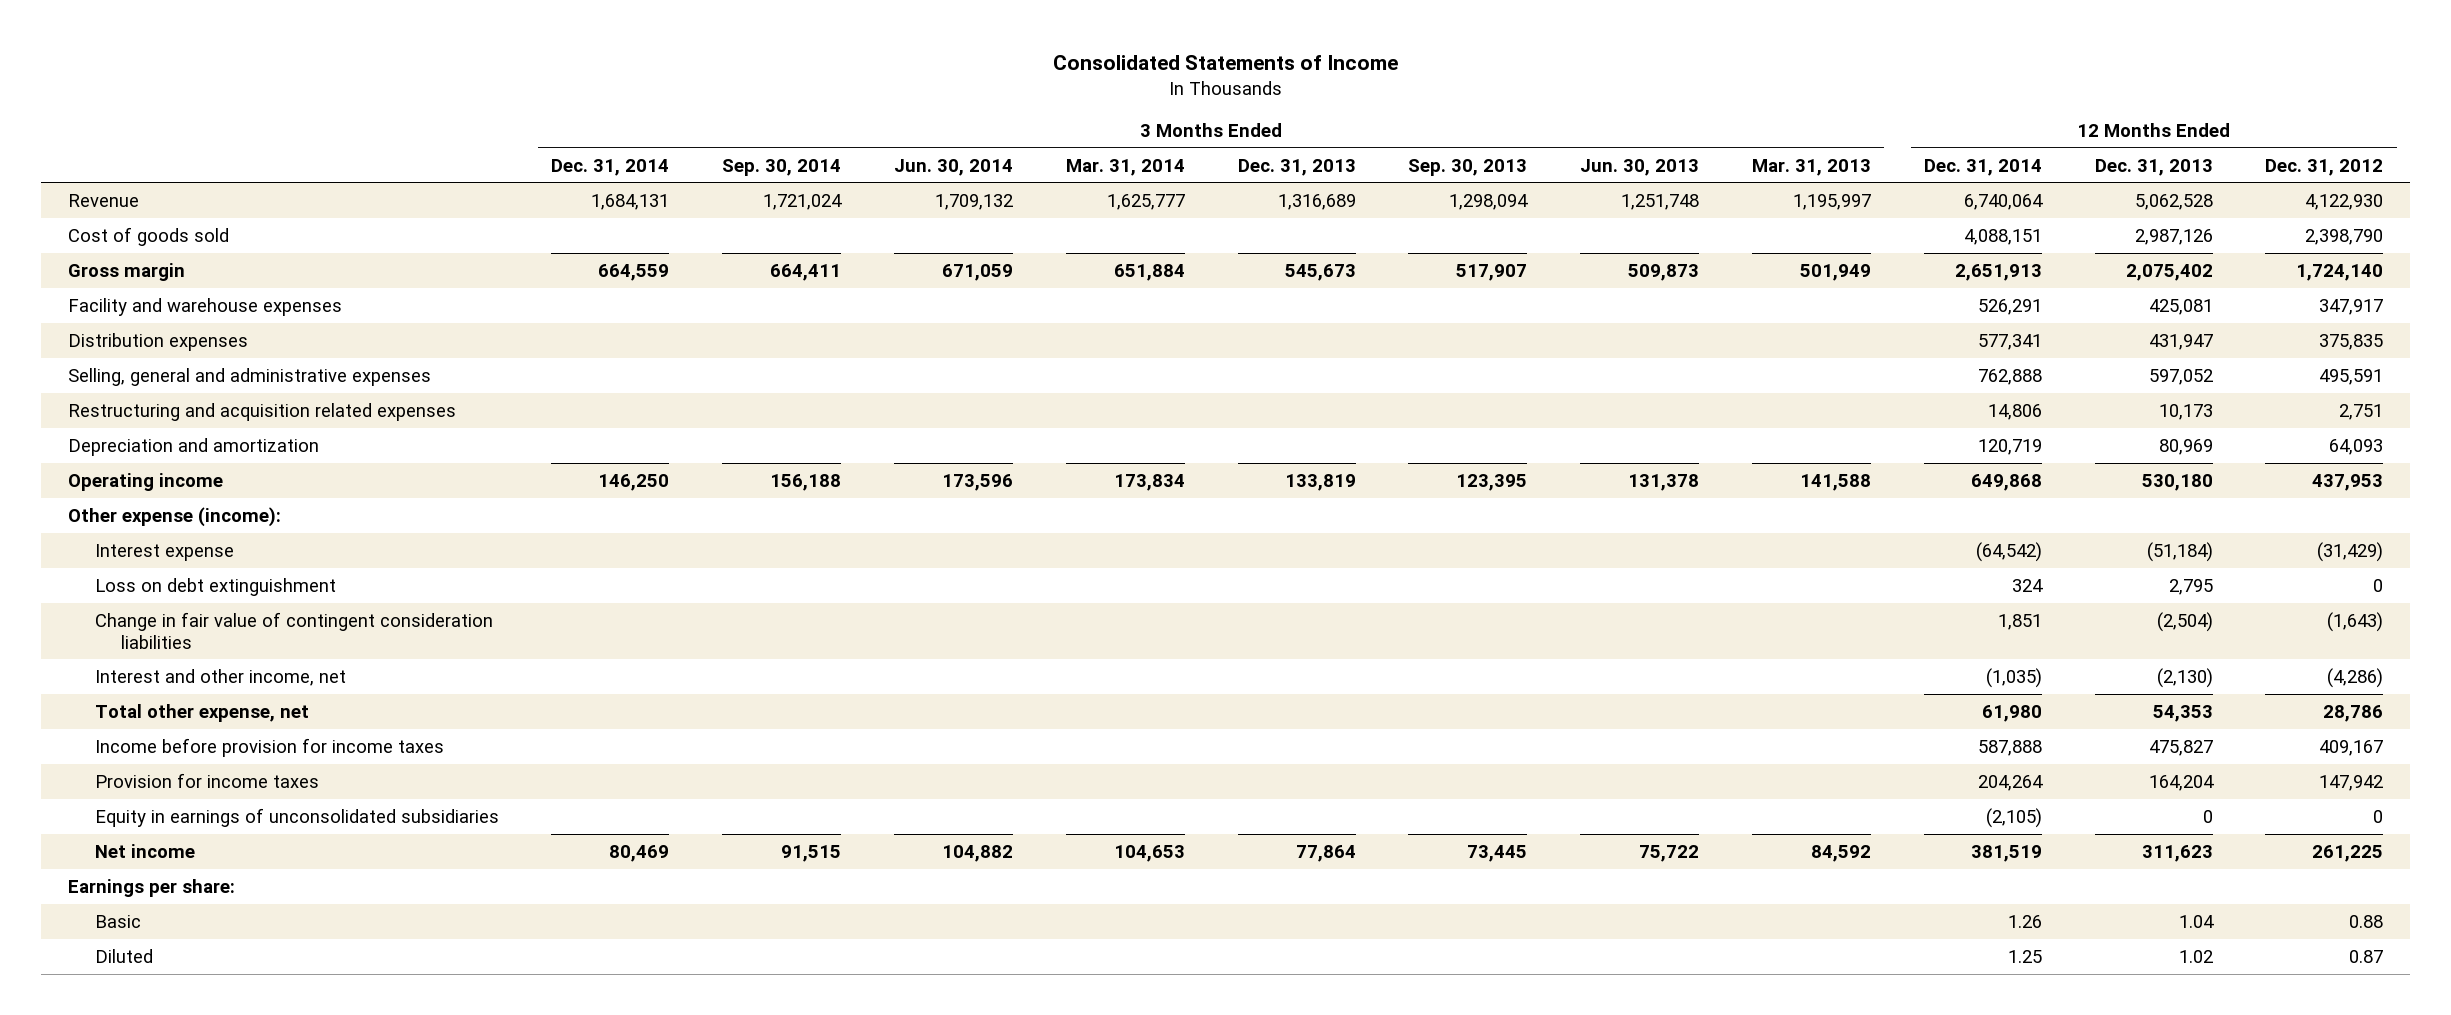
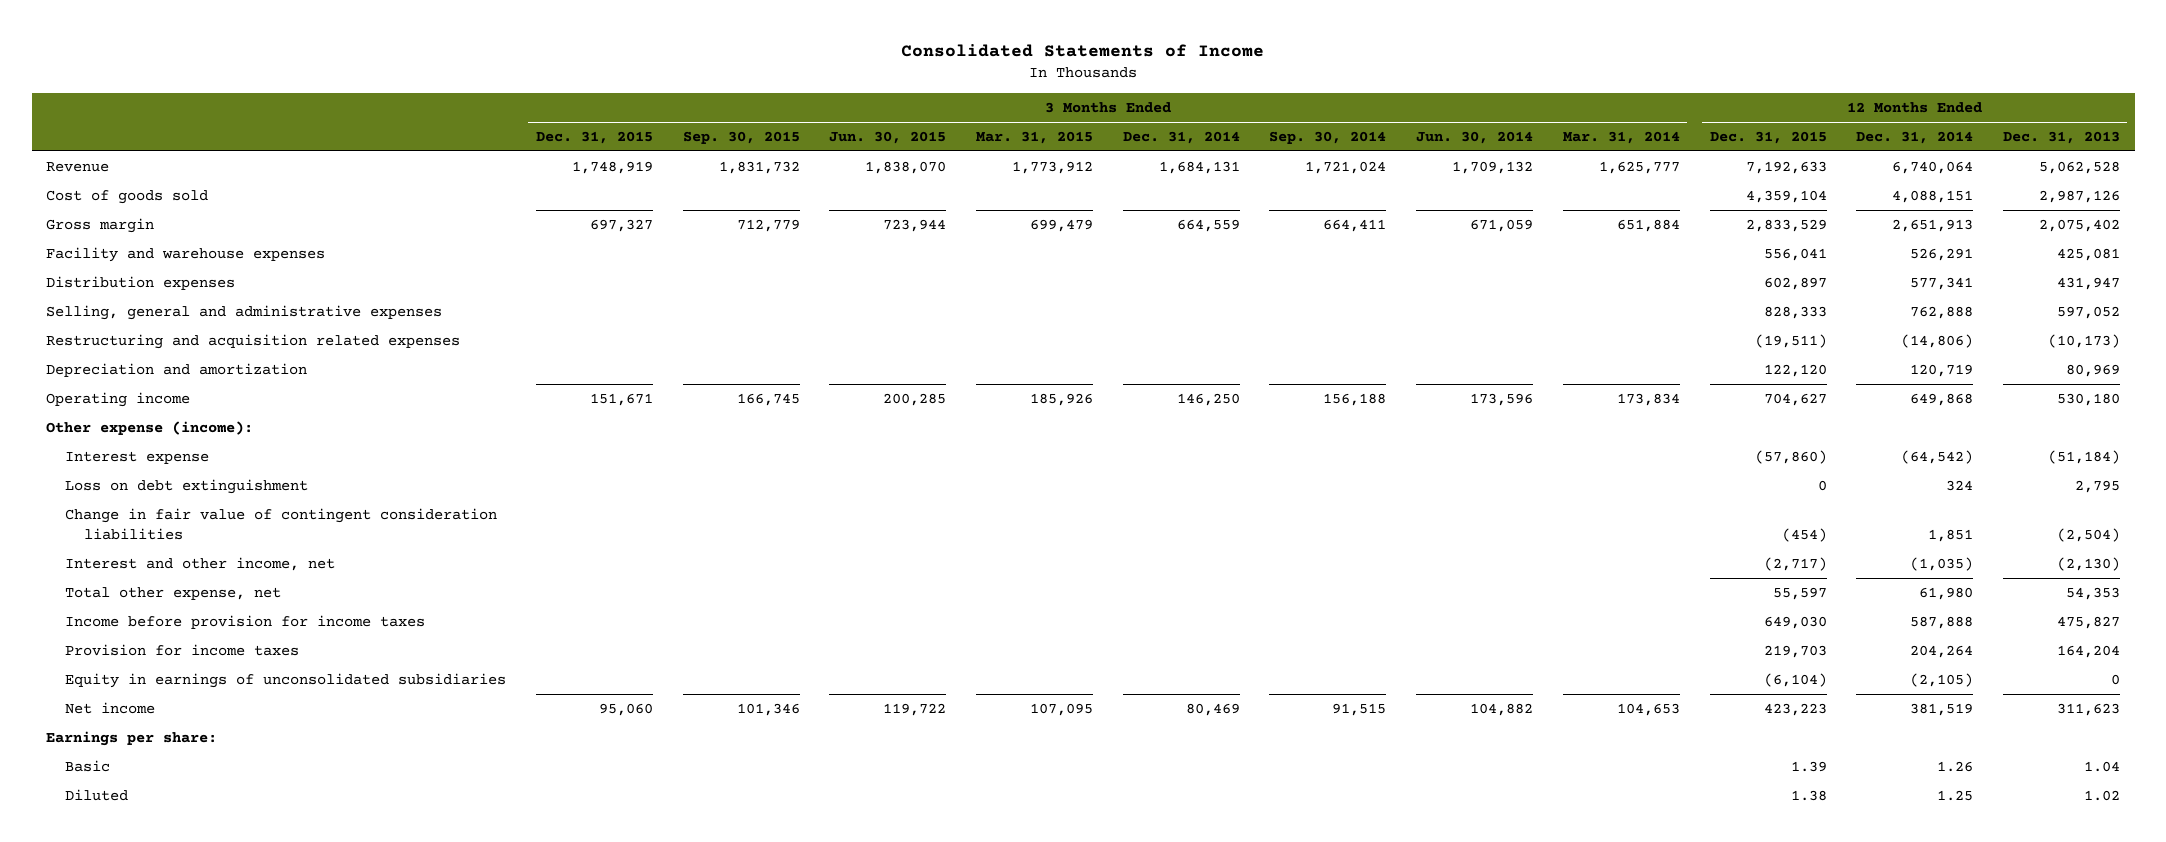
- | 3 Months Ended Dec. 31, 2014 | 3 Months Ended Sep. 30, 2014 | 3 Months Ended Jun. 30, 2014 | 3 Months Ended Mar. 31, 2014 | 3 Months Ended Dec. 31, 2013 | 3 Months Ended Sep. 30, 2013 | 3 Months Ended Jun. 30, 2013 | 3 Months Ended Mar. 31, 2013 | 12 Months Ended Dec. 31, 2014 | 12 Months Ended Dec. 31, 2013 | 12 Months Ended Dec. 31, 2012
+ | 3 Months Ended Dec. 31, 2015 | 3 Months Ended Sep. 30, 2015 | 3 Months Ended Jun. 30, 2015 | 3 Months Ended Mar. 31, 2015 | 3 Months Ended Dec. 31, 2014 | 3 Months Ended Sep. 30, 2014 | 3 Months Ended Jun. 30, 2014 | 3 Months Ended Mar. 31, 2014 | 12 Months Ended Dec. 31, 2015 | 12 Months Ended Dec. 31, 2014 | 12 Months Ended Dec. 31, 2013
- Restructuring and acquisition related expenses | | | | | | | | | 14,806 | 10,173 | 2,751
+ Restructuring and acquisition related expenses | | | | | | | | | (19,511) | (14,806) | (10,173)

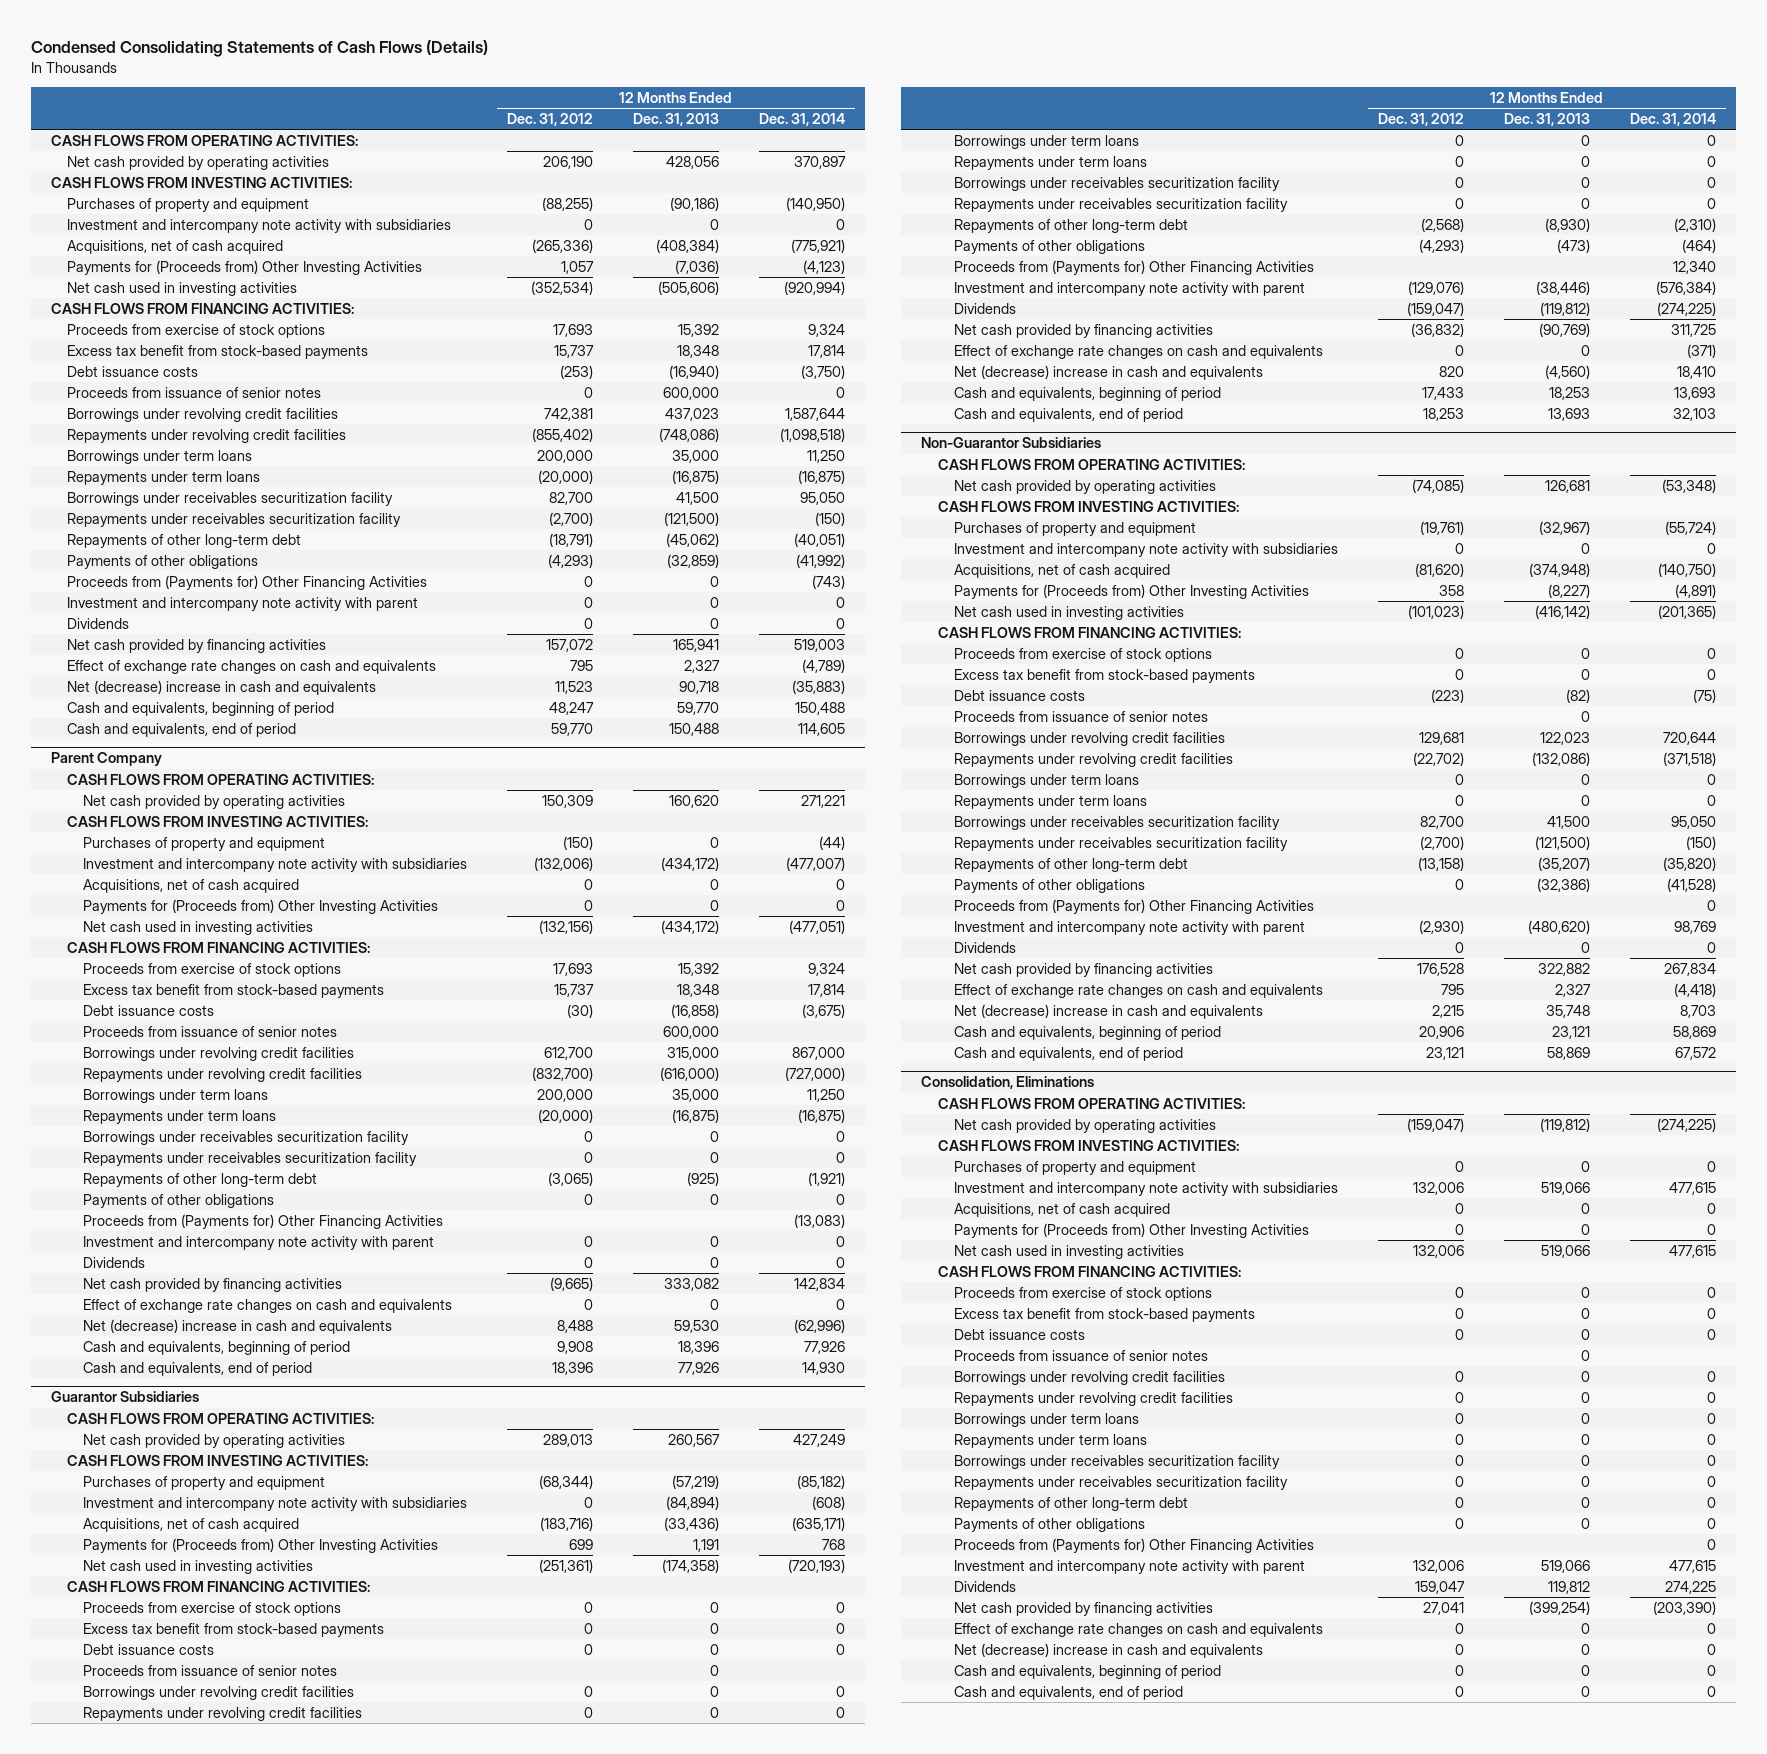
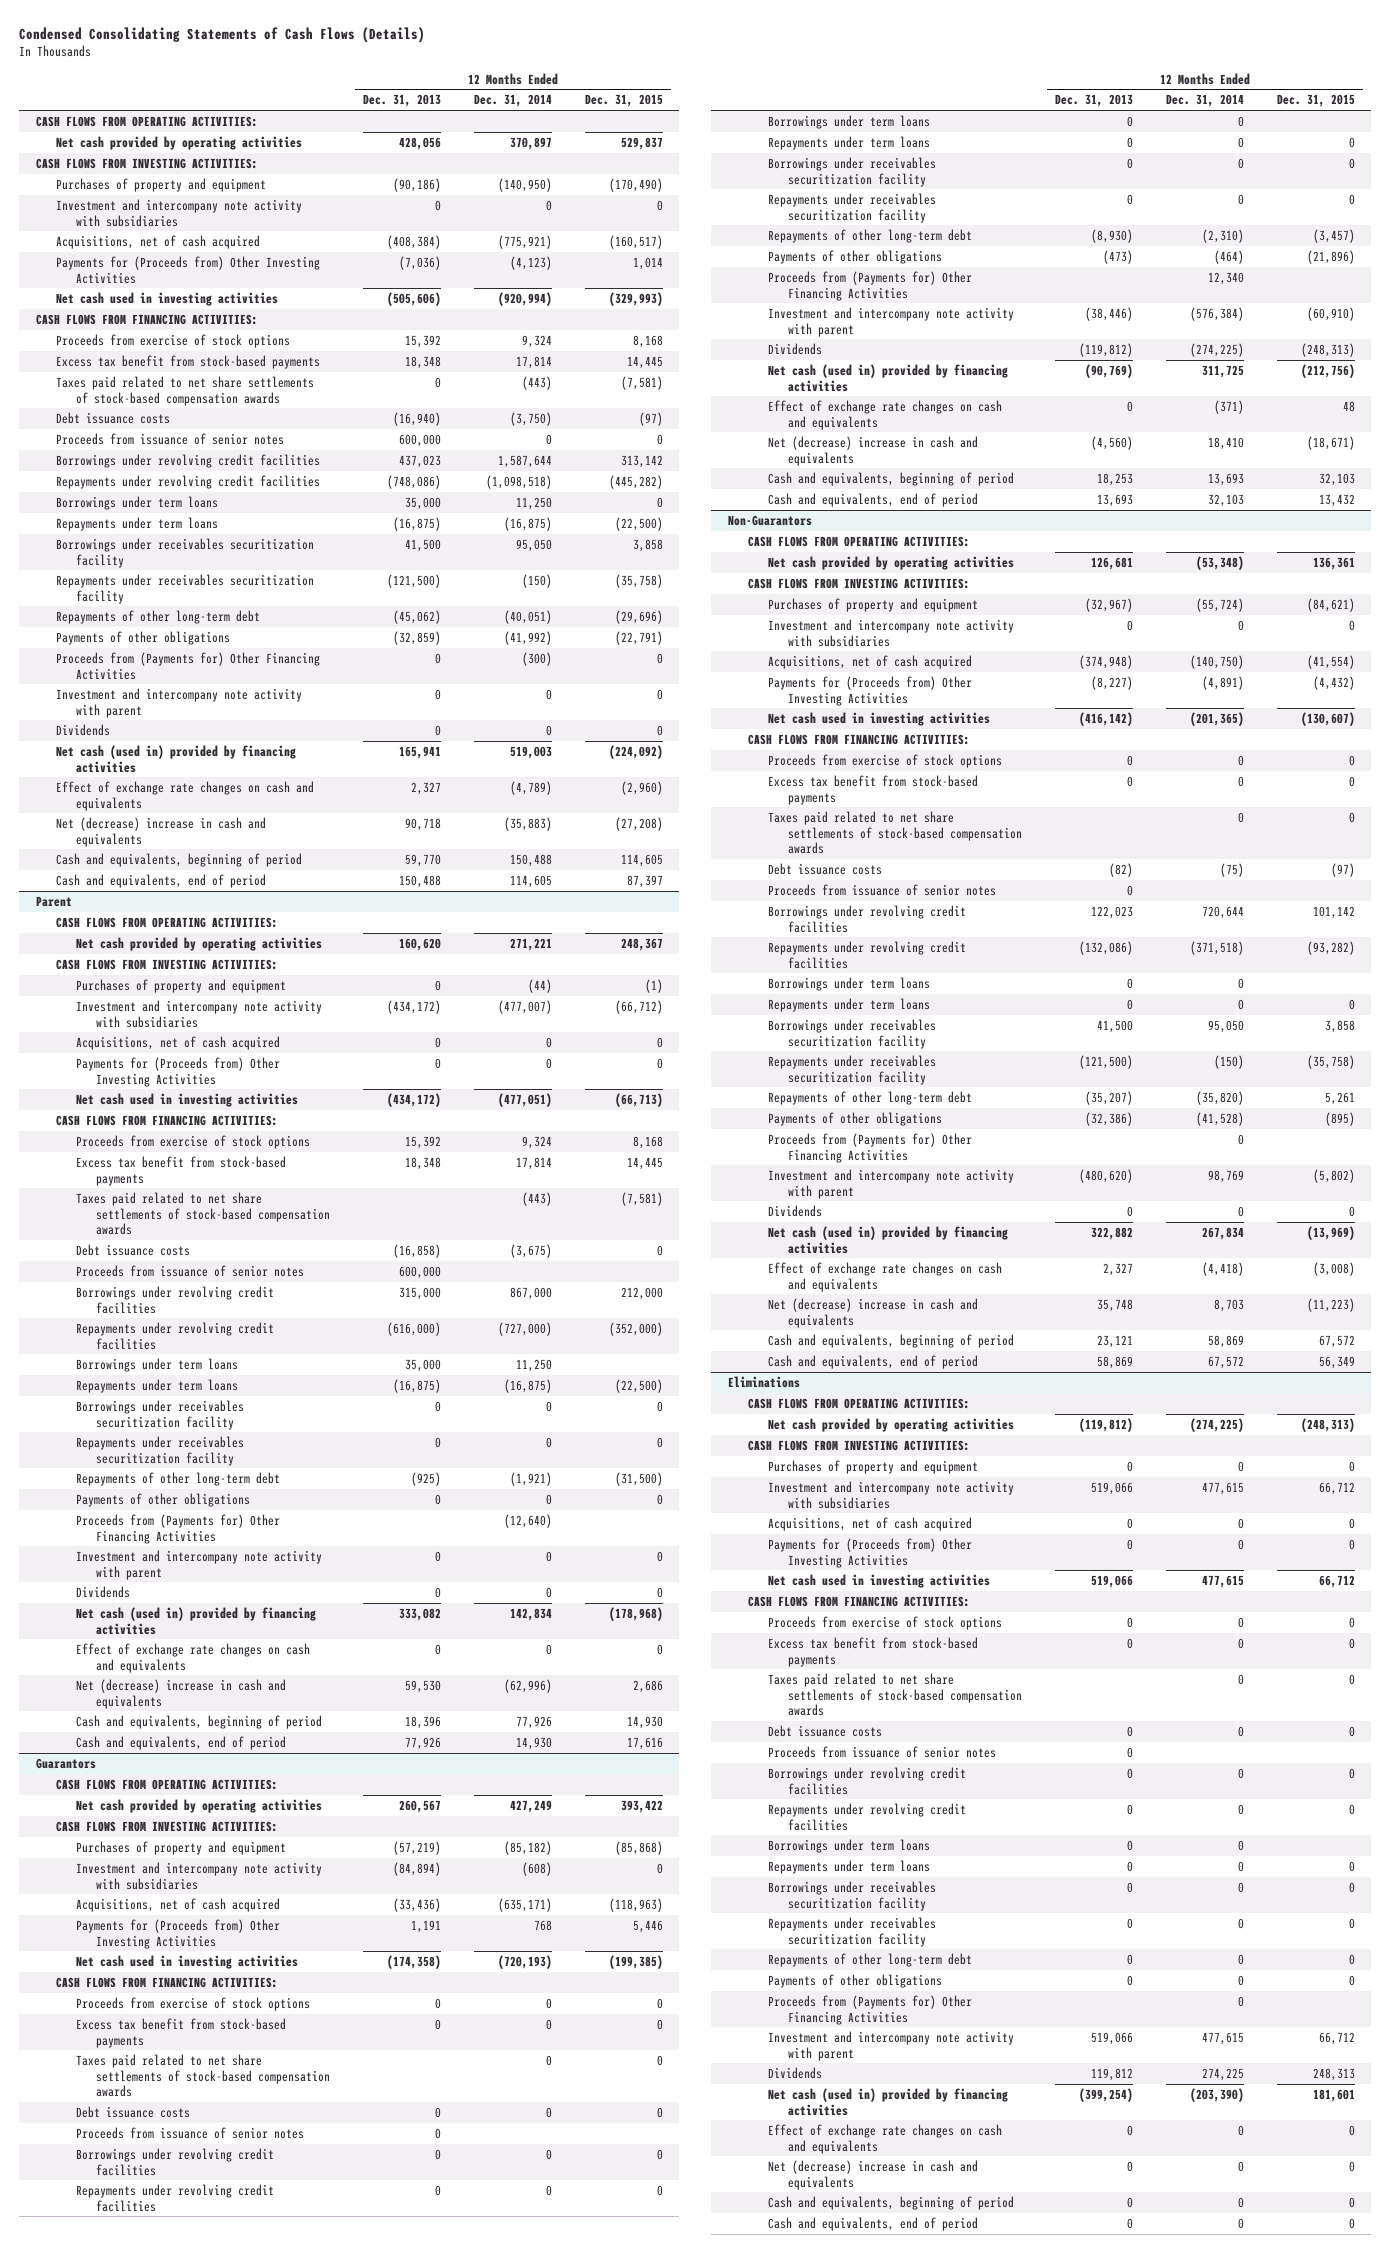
- | 12 Months Ended Dec. 31, 2012 | 12 Months Ended Dec. 31, 2013 | 12 Months Ended Dec. 31, 2014
+ | 12 Months Ended Dec. 31, 2013 | 12 Months Ended Dec. 31, 2014 | 12 Months Ended Dec. 31, 2015
+ Taxes paid related to net share settlements of stock-based compensation awards | 0 | (443) | (7,581)
- Proceeds from (Payments for) Other Financing Activities | 0 | 0 | (743)
+ Proceeds from (Payments for) Other Financing Activities | 0 | (300) | 0
- Net cash provided by financing activities | 157,072 | 165,941 | 519,003
+ Net cash (used in) provided by financing activities | 165,941 | 519,003 | (224,092)
- Parent Company
+ Parent
+ Taxes paid related to net share settlements of stock-based compensation awards | | (443) | (7,581)
- Proceeds from (Payments for) Other Financing Activities | | | (13,083)
+ Proceeds from (Payments for) Other Financing Activities | | (12,640) |
- Net cash provided by financing activities | (9,665) | 333,082 | 142,834
+ Net cash (used in) provided by financing activities | 333,082 | 142,834 | (178,968)
- Guarantor Subsidiaries
+ Guarantors
+ Taxes paid related to net share settlements of stock-based compensation awards | | 0 | 0
- Net cash provided by financing activities | (36,832) | (90,769) | 311,725
+ Net cash (used in) provided by financing activities | (90,769) | 311,725 | (212,756)
- Non-Guarantor Subsidiaries
+ Non-Guarantors
+ Taxes paid related to net share settlements of stock-based compensation awards | | 0 | 0
- Net cash provided by financing activities | 176,528 | 322,882 | 267,834
+ Net cash (used in) provided by financing activities | 322,882 | 267,834 | (13,969)
- Consolidation, Eliminations
+ Eliminations
+ Taxes paid related to net share settlements of stock-based compensation awards | | 0 | 0
- Net cash provided by financing activities | 27,041 | (399,254) | (203,390)
+ Net cash (used in) provided by financing activities | (399,254) | (203,390) | 181,601

